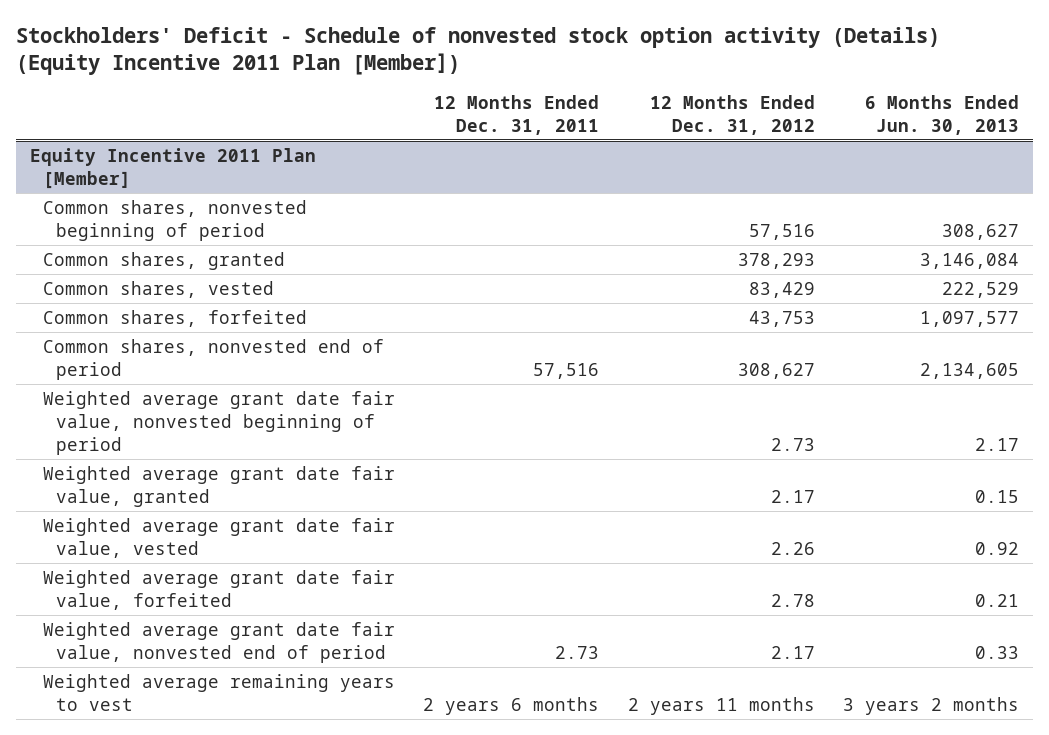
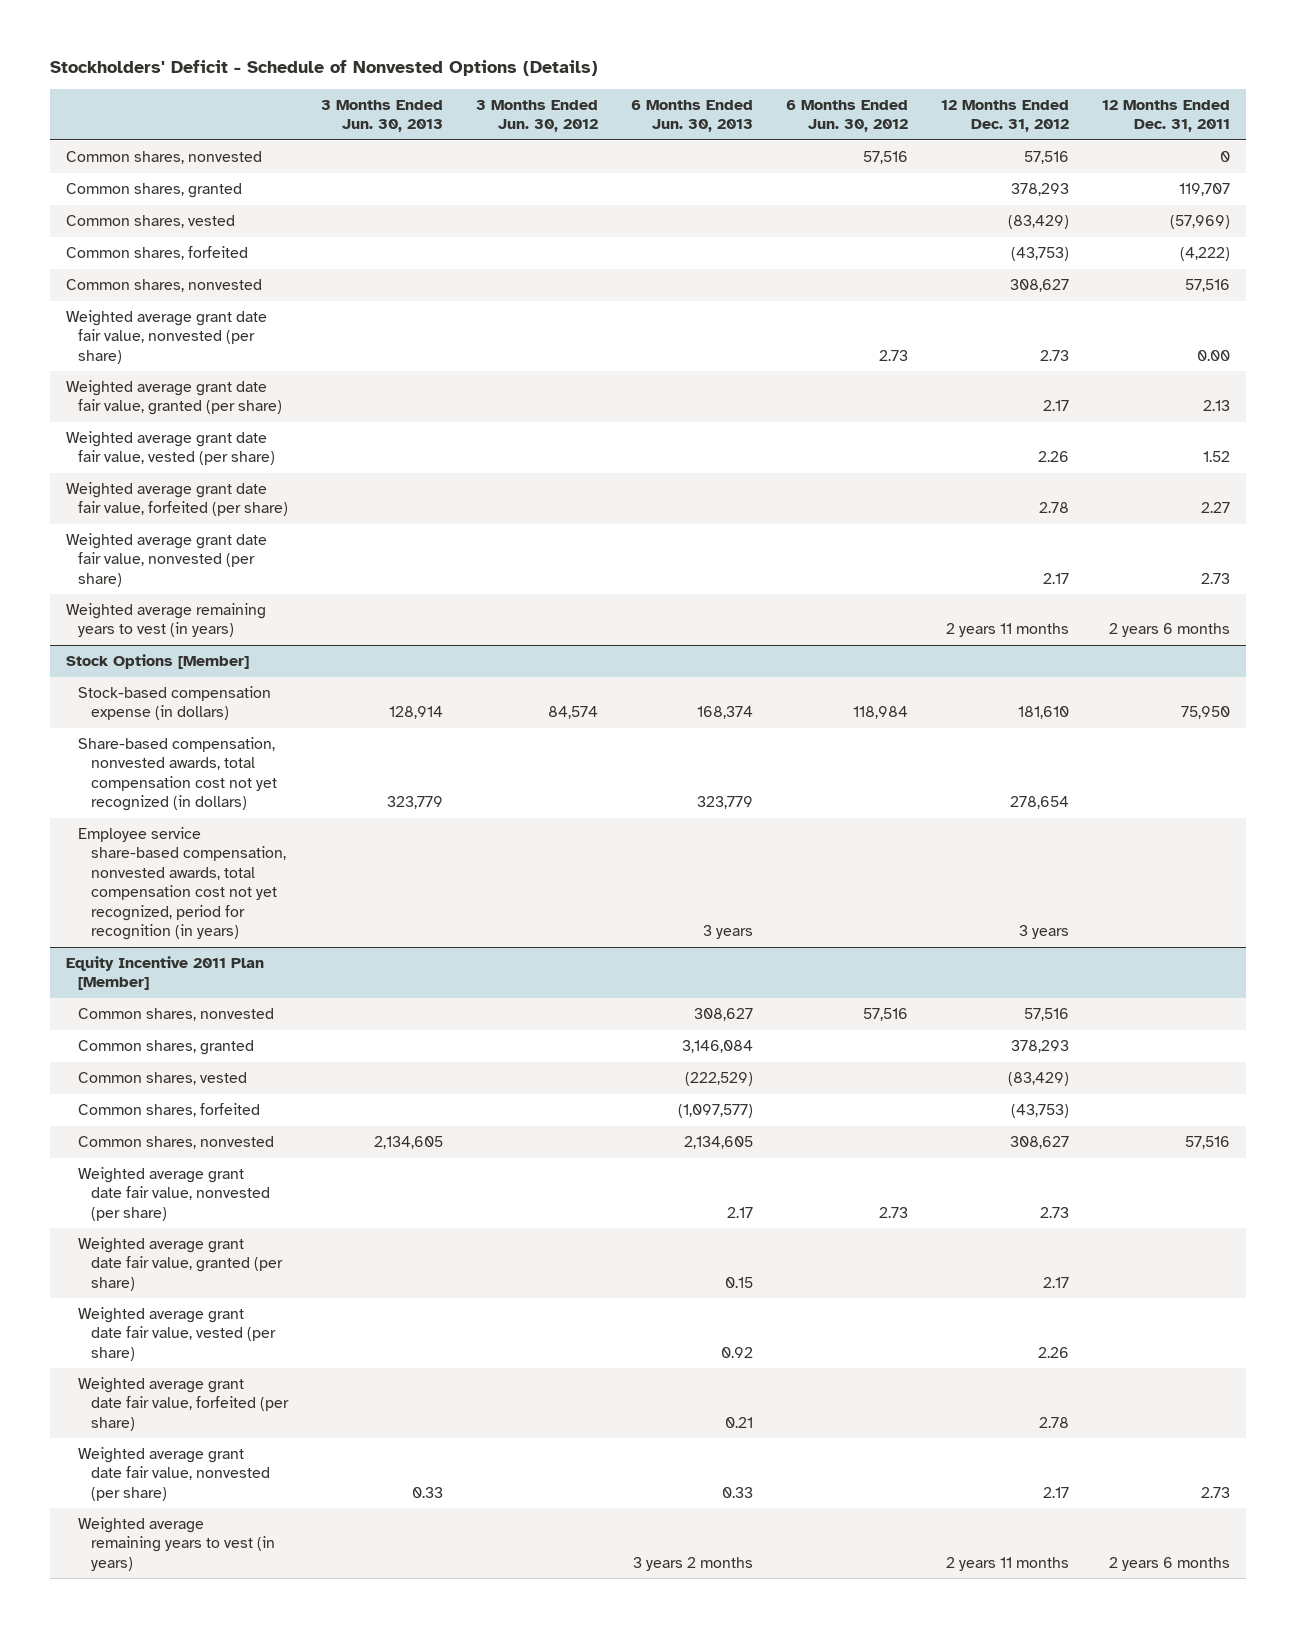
- Stockholders' Deficit - Schedule of nonvested stock option activity (Details) (Equity Incentive 2011 Plan [Member])
+ Stockholders' Deficit - Schedule of Nonvested Options (Details)
- | 12 Months Ended Dec. 31, 2011 | 12 Months Ended Dec. 31, 2012 | 6 Months Ended Jun. 30, 2013
+ | 3 Months Ended Jun. 30, 2013 | 3 Months Ended Jun. 30, 2012 | 6 Months Ended Jun. 30, 2013 | 6 Months Ended Jun. 30, 2012 | 12 Months Ended Dec. 31, 2012 | 12 Months Ended Dec. 31, 2011
+ Common shares, nonvested | | | | 57,516 | 57,516 | 0
+ Common shares, granted | | | | | 378,293 | 119,707
+ Common shares, vested | | | | | (83,429) | (57,969)
+ Common shares, forfeited | | | | | (43,753) | (4,222)
+ Common shares, nonvested | | | | | 308,627 | 57,516
+ Weighted average grant date fair value, nonvested (per share) | | | | 2.73 | 2.73 | 0.00
+ Weighted average grant date fair value, granted (per share) | | | | | 2.17 | 2.13
+ Weighted average grant date fair value, vested (per share) | | | | | 2.26 | 1.52
+ Weighted average grant date fair value, forfeited (per share) | | | | | 2.78 | 2.27
+ Weighted average grant date fair value, nonvested (per share) | | | | | 2.17 | 2.73
+ Weighted average remaining years to vest (in years) | | | | | 2 years 11 months | 2 years 6 months
+ Stock Options [Member]
+ Stock-based compensation expense (in dollars) | 128,914 | 84,574 | 168,374 | 118,984 | 181,610 | 75,950
+ Share-based compensation, nonvested awards, total compensation cost not yet recognized (in dollars) | 323,779 | | 323,779 | | 278,654 |
+ Employee service share-based compensation, nonvested awards, total compensation cost not yet recognized, period for recognition (in years) | | | 3 years | | 3 years |
@ Equity Incentive 2011 Plan [Member]
- Common shares, nonvested beginning of period | | 57,516 | 308,627
+ Common shares, nonvested | | | 308,627 | 57,516 | 57,516 |
- Common shares, vested | | 83,429 | 222,529
- Common shares, forfeited | | 43,753 | 1,097,577
- Common shares, nonvested end of period | 57,516 | 308,627 | 2,134,605
- Weighted average grant date fair value, nonvested beginning of period | | 2.73 | 2.17
- Weighted average grant date fair value, granted | | 2.17 | 0.15
- Weighted average grant date fair value, vested | | 2.26 | 0.92
- Weighted average grant date fair value, forfeited | | 2.78 | 0.21
- Weighted average grant date fair value, nonvested end of period | 2.73 | 2.17 | 0.33
- Weighted average remaining years to vest | 2 years 6 months | 2 years 11 months | 3 years 2 months
+ Common shares, vested | | | (222,529) | | (83,429) |
+ Common shares, forfeited | | | (1,097,577) | | (43,753) |
+ Common shares, nonvested | 2,134,605 | | 2,134,605 | | 308,627 | 57,516
+ Weighted average grant date fair value, nonvested (per share) | | | 2.17 | 2.73 | 2.73 |
+ Weighted average grant date fair value, granted (per share) | | | 0.15 | | 2.17 |
+ Weighted average grant date fair value, vested (per share) | | | 0.92 | | 2.26 |
+ Weighted average grant date fair value, forfeited (per share) | | | 0.21 | | 2.78 |
+ Weighted average grant date fair value, nonvested (per share) | 0.33 | | 0.33 | | 2.17 | 2.73
+ Weighted average remaining years to vest (in years) | | | 3 years 2 months | | 2 years 11 months | 2 years 6 months

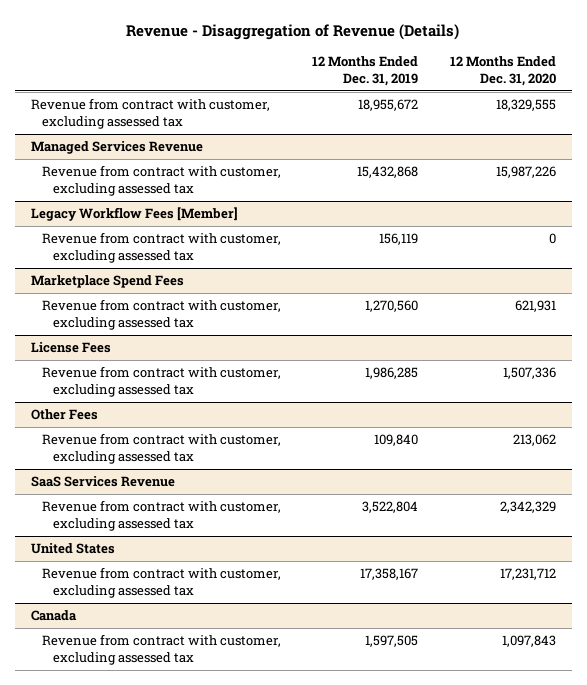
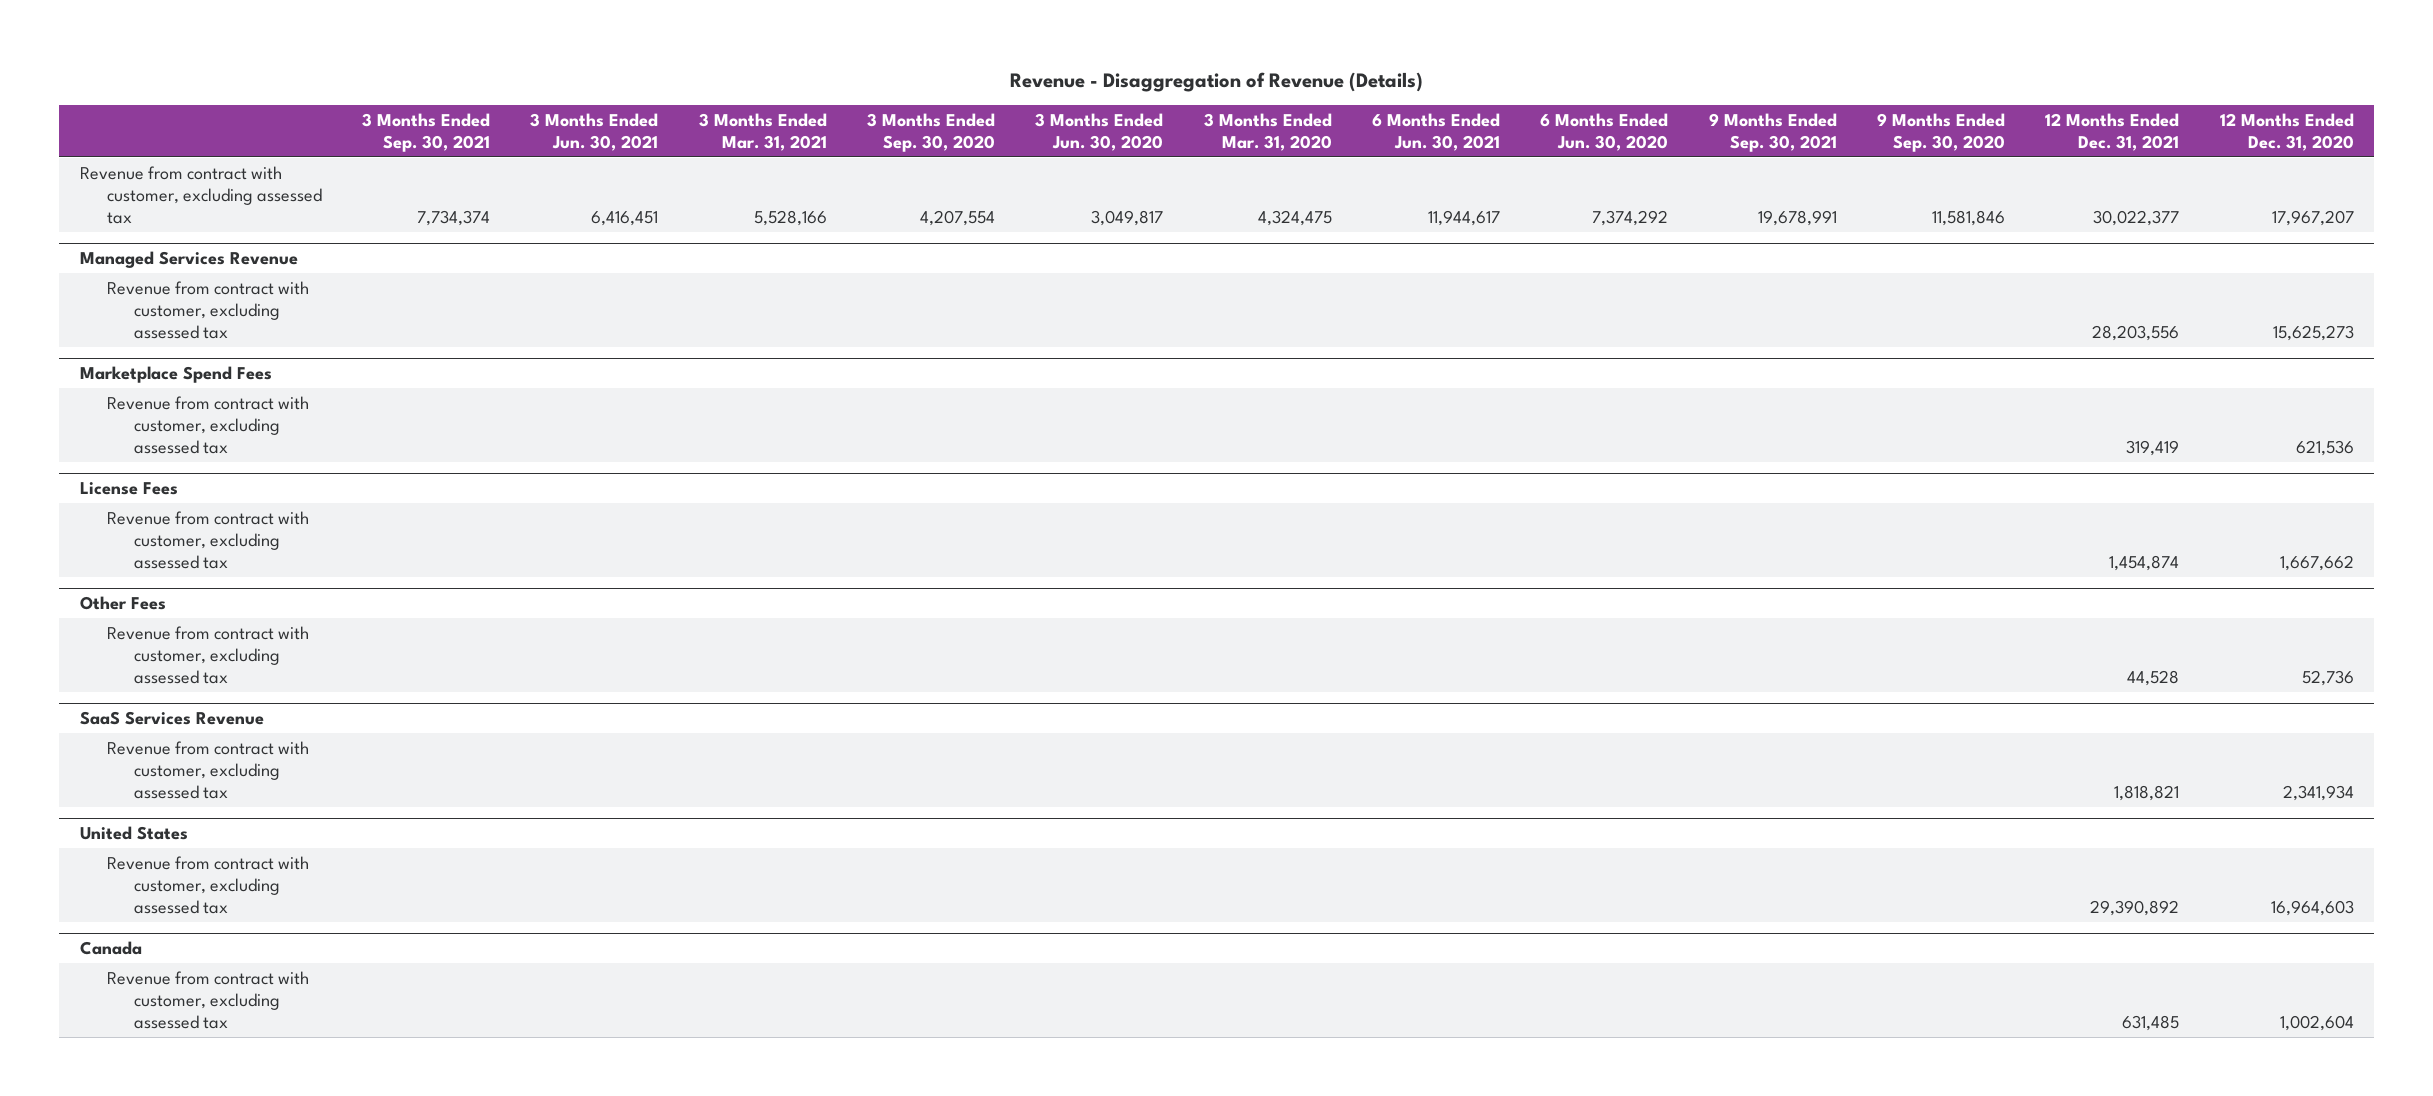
- | 12 Months Ended Dec. 31, 2019 | 12 Months Ended Dec. 31, 2020
+ | 3 Months Ended Sep. 30, 2021 | 3 Months Ended Jun. 30, 2021 | 3 Months Ended Mar. 31, 2021 | 3 Months Ended Sep. 30, 2020 | 3 Months Ended Jun. 30, 2020 | 3 Months Ended Mar. 31, 2020 | 6 Months Ended Jun. 30, 2021 | 6 Months Ended Jun. 30, 2020 | 9 Months Ended Sep. 30, 2021 | 9 Months Ended Sep. 30, 2020 | 12 Months Ended Dec. 31, 2021 | 12 Months Ended Dec. 31, 2020
- Revenue from contract with customer, excluding assessed tax | 18,955,672 | 18,329,555
+ Revenue from contract with customer, excluding assessed tax | 7,734,374 | 6,416,451 | 5,528,166 | 4,207,554 | 3,049,817 | 4,324,475 | 11,944,617 | 7,374,292 | 19,678,991 | 11,581,846 | 30,022,377 | 17,967,207
@ Managed Services Revenue
- Revenue from contract with customer, excluding assessed tax | 15,432,868 | 15,987,226
- Legacy Workflow Fees [Member]
- Revenue from contract with customer, excluding assessed tax | 156,119 | 0
@ Managed Services Revenue
+ Revenue from contract with customer, excluding assessed tax | | | | | | | | | | | 28,203,556 | 15,625,273
@ Marketplace Spend Fees
- Revenue from contract with customer, excluding assessed tax | 1,270,560 | 621,931
+ Revenue from contract with customer, excluding assessed tax | | | | | | | | | | | 319,419 | 621,536
@ License Fees
- Revenue from contract with customer, excluding assessed tax | 1,986,285 | 1,507,336
+ Revenue from contract with customer, excluding assessed tax | | | | | | | | | | | 1,454,874 | 1,667,662
@ Other Fees
- Revenue from contract with customer, excluding assessed tax | 109,840 | 213,062
+ Revenue from contract with customer, excluding assessed tax | | | | | | | | | | | 44,528 | 52,736
@ SaaS Services Revenue
- Revenue from contract with customer, excluding assessed tax | 3,522,804 | 2,342,329
+ Revenue from contract with customer, excluding assessed tax | | | | | | | | | | | 1,818,821 | 2,341,934
@ United States
- Revenue from contract with customer, excluding assessed tax | 17,358,167 | 17,231,712
+ Revenue from contract with customer, excluding assessed tax | | | | | | | | | | | 29,390,892 | 16,964,603
@ Canada
- Revenue from contract with customer, excluding assessed tax | 1,597,505 | 1,097,843
+ Revenue from contract with customer, excluding assessed tax | | | | | | | | | | | 631,485 | 1,002,604

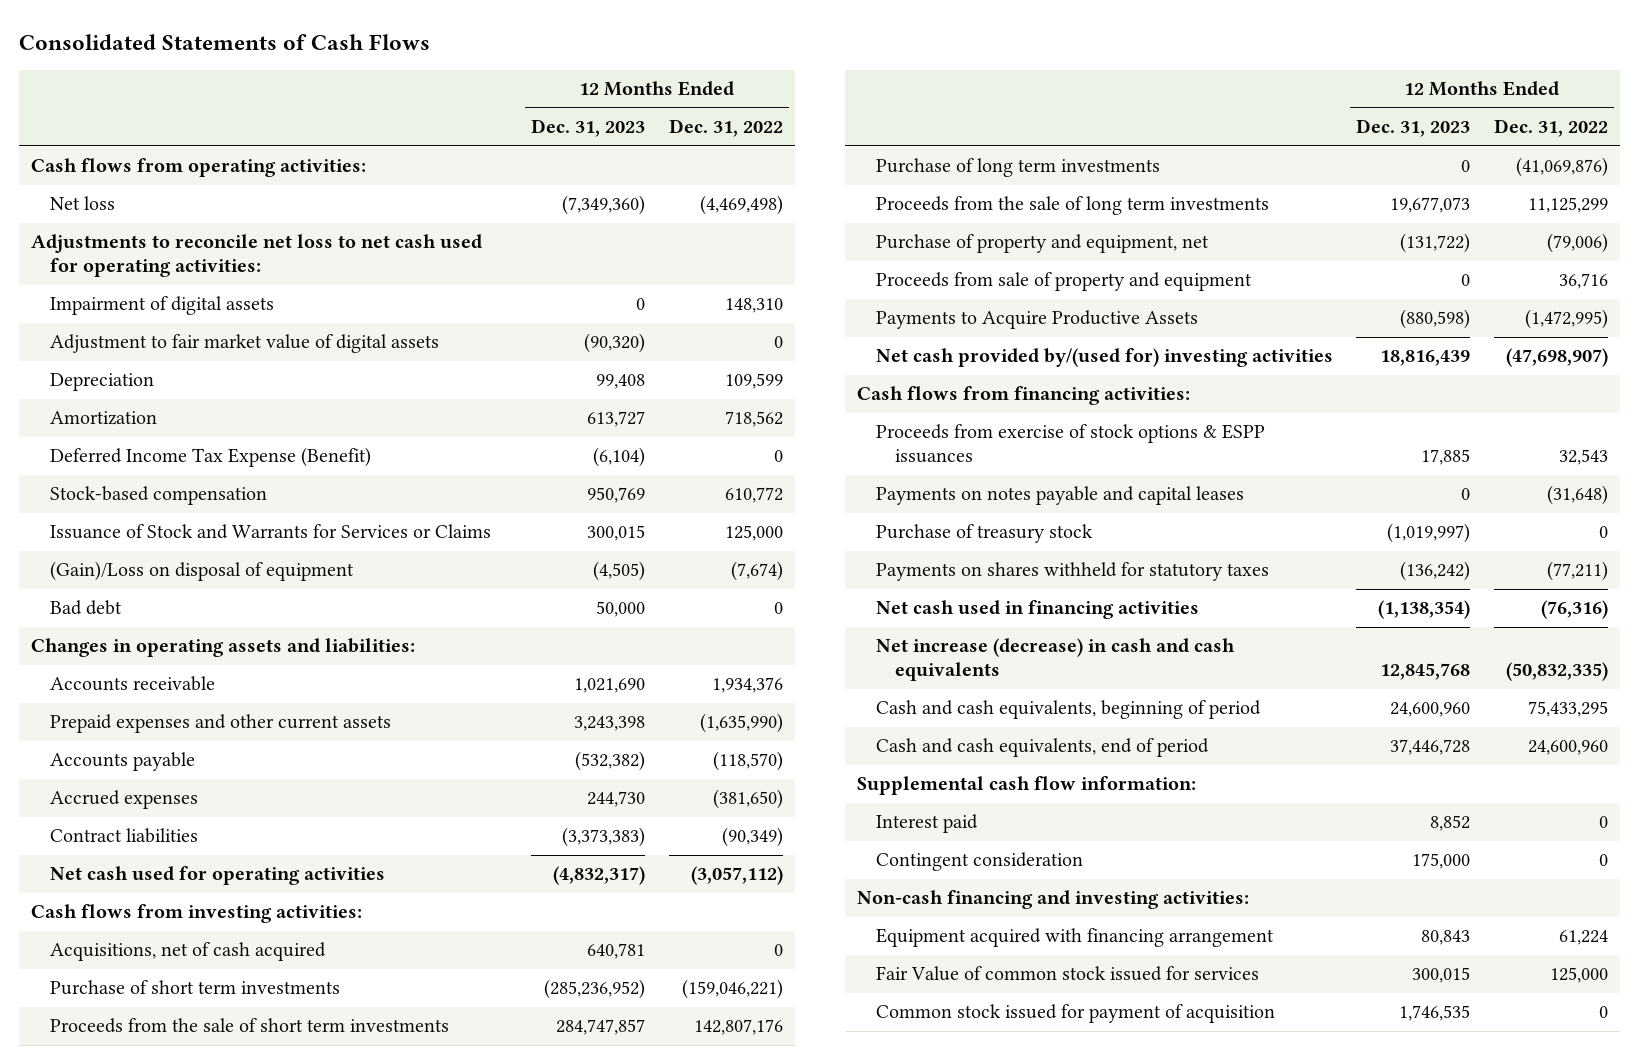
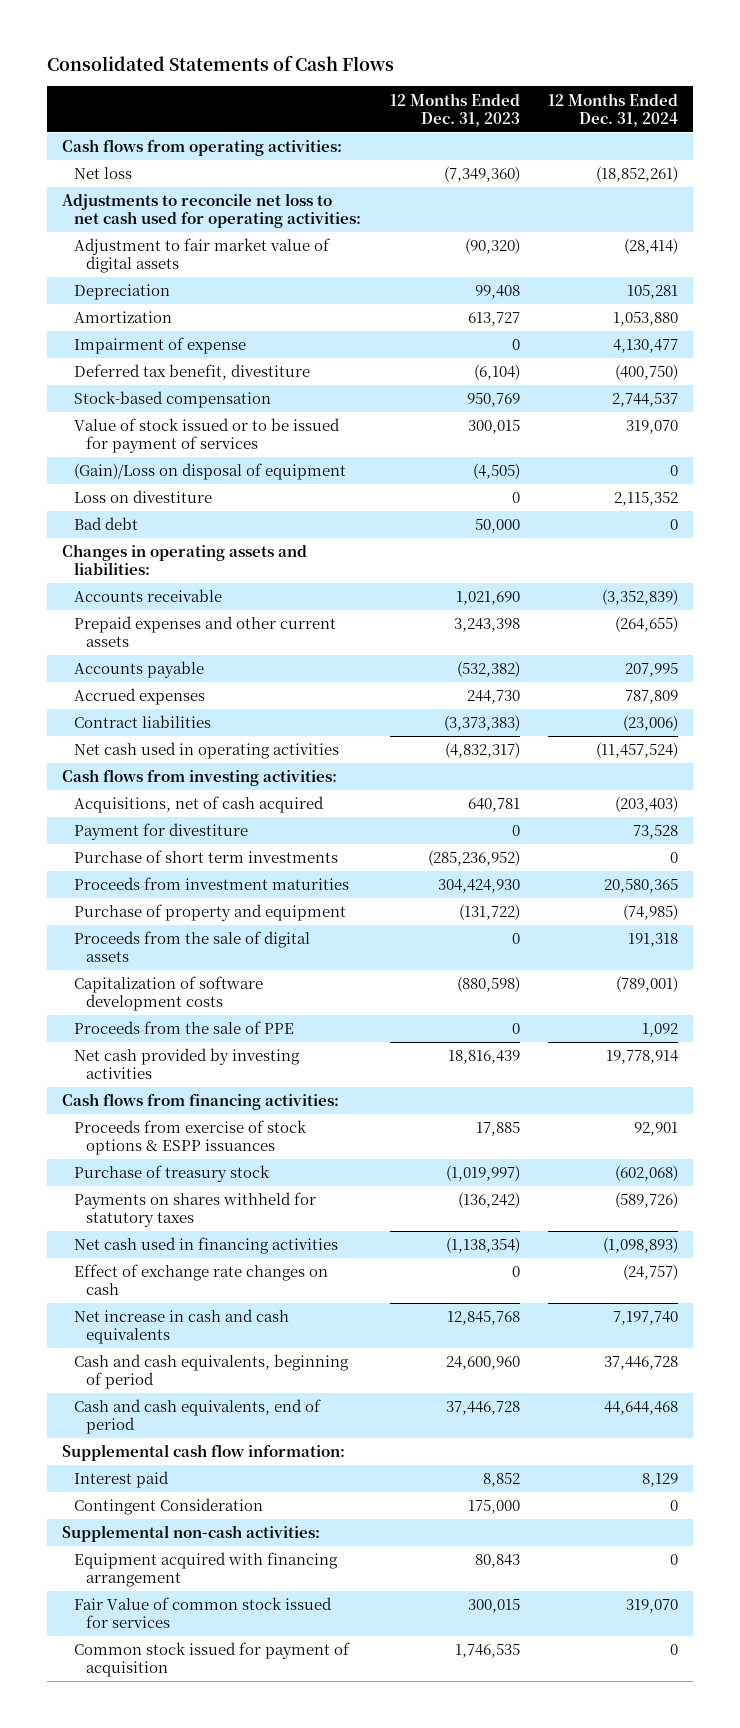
- | 12 Months Ended Dec. 31, 2023 | 12 Months Ended Dec. 31, 2022
+ | 12 Months Ended Dec. 31, 2023 | 12 Months Ended Dec. 31, 2024
- Impairment of digital assets | 0 | 148,310
- Deferred Income Tax Expense (Benefit) | (6,104) | 0
+ Impairment of expense | 0 | 4,130,477
+ Deferred tax benefit, divestiture | (6,104) | (400,750)
- Issuance of Stock and Warrants for Services or Claims | 300,015 | 125,000
+ Value of stock issued or to be issued for payment of services | 300,015 | 319,070
+ Loss on divestiture | 0 | 2,115,352
- Net cash used for operating activities | (4,832,317) | (3,057,112)
+ Net cash used in operating activities | (4,832,317) | (11,457,524)
+ Payment for divestiture | 0 | 73,528
- Proceeds from the sale of short term investments | 284,747,857 | 142,807,176
- Purchase of long term investments | 0 | (41,069,876)
- Proceeds from the sale of long term investments | 19,677,073 | 11,125,299
- Purchase of property and equipment, net | (131,722) | (79,006)
- Proceeds from sale of property and equipment | 0 | 36,716
- Payments to Acquire Productive Assets | (880,598) | (1,472,995)
- Net cash provided by/(used for) investing activities | 18,816,439 | (47,698,907)
+ Proceeds from investment maturities | 304,424,930 | 20,580,365
+ Purchase of property and equipment | (131,722) | (74,985)
+ Proceeds from the sale of digital assets | 0 | 191,318
+ Capitalization of software development costs | (880,598) | (789,001)
+ Proceeds from the sale of PPE | 0 | 1,092
+ Net cash provided by investing activities | 18,816,439 | 19,778,914
- Payments on notes payable and capital leases | 0 | (31,648)
- Net increase (decrease) in cash and cash equivalents | 12,845,768 | (50,832,335)
+ Effect of exchange rate changes on cash | 0 | (24,757)
+ Net increase in cash and cash equivalents | 12,845,768 | 7,197,740
- Contingent consideration | 175,000 | 0
- Non-cash financing and investing activities:
+ Contingent Consideration | 175,000 | 0
+ Supplemental non-cash activities:

